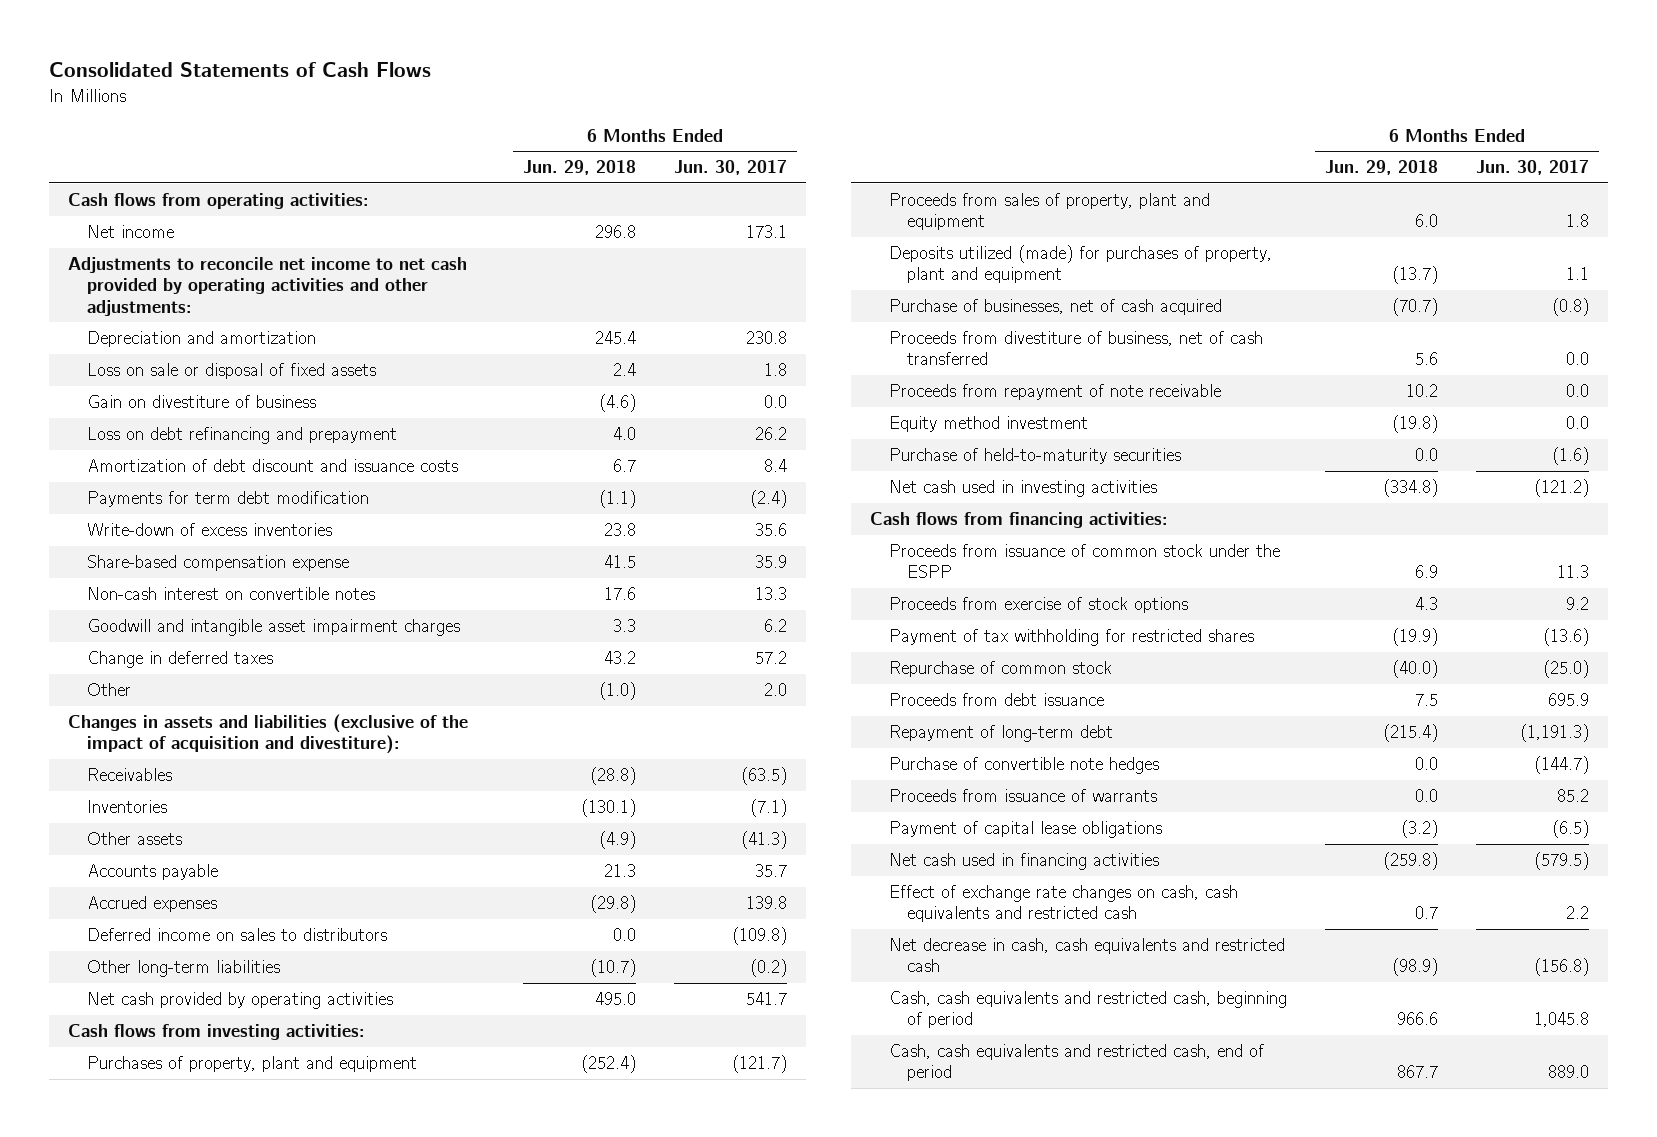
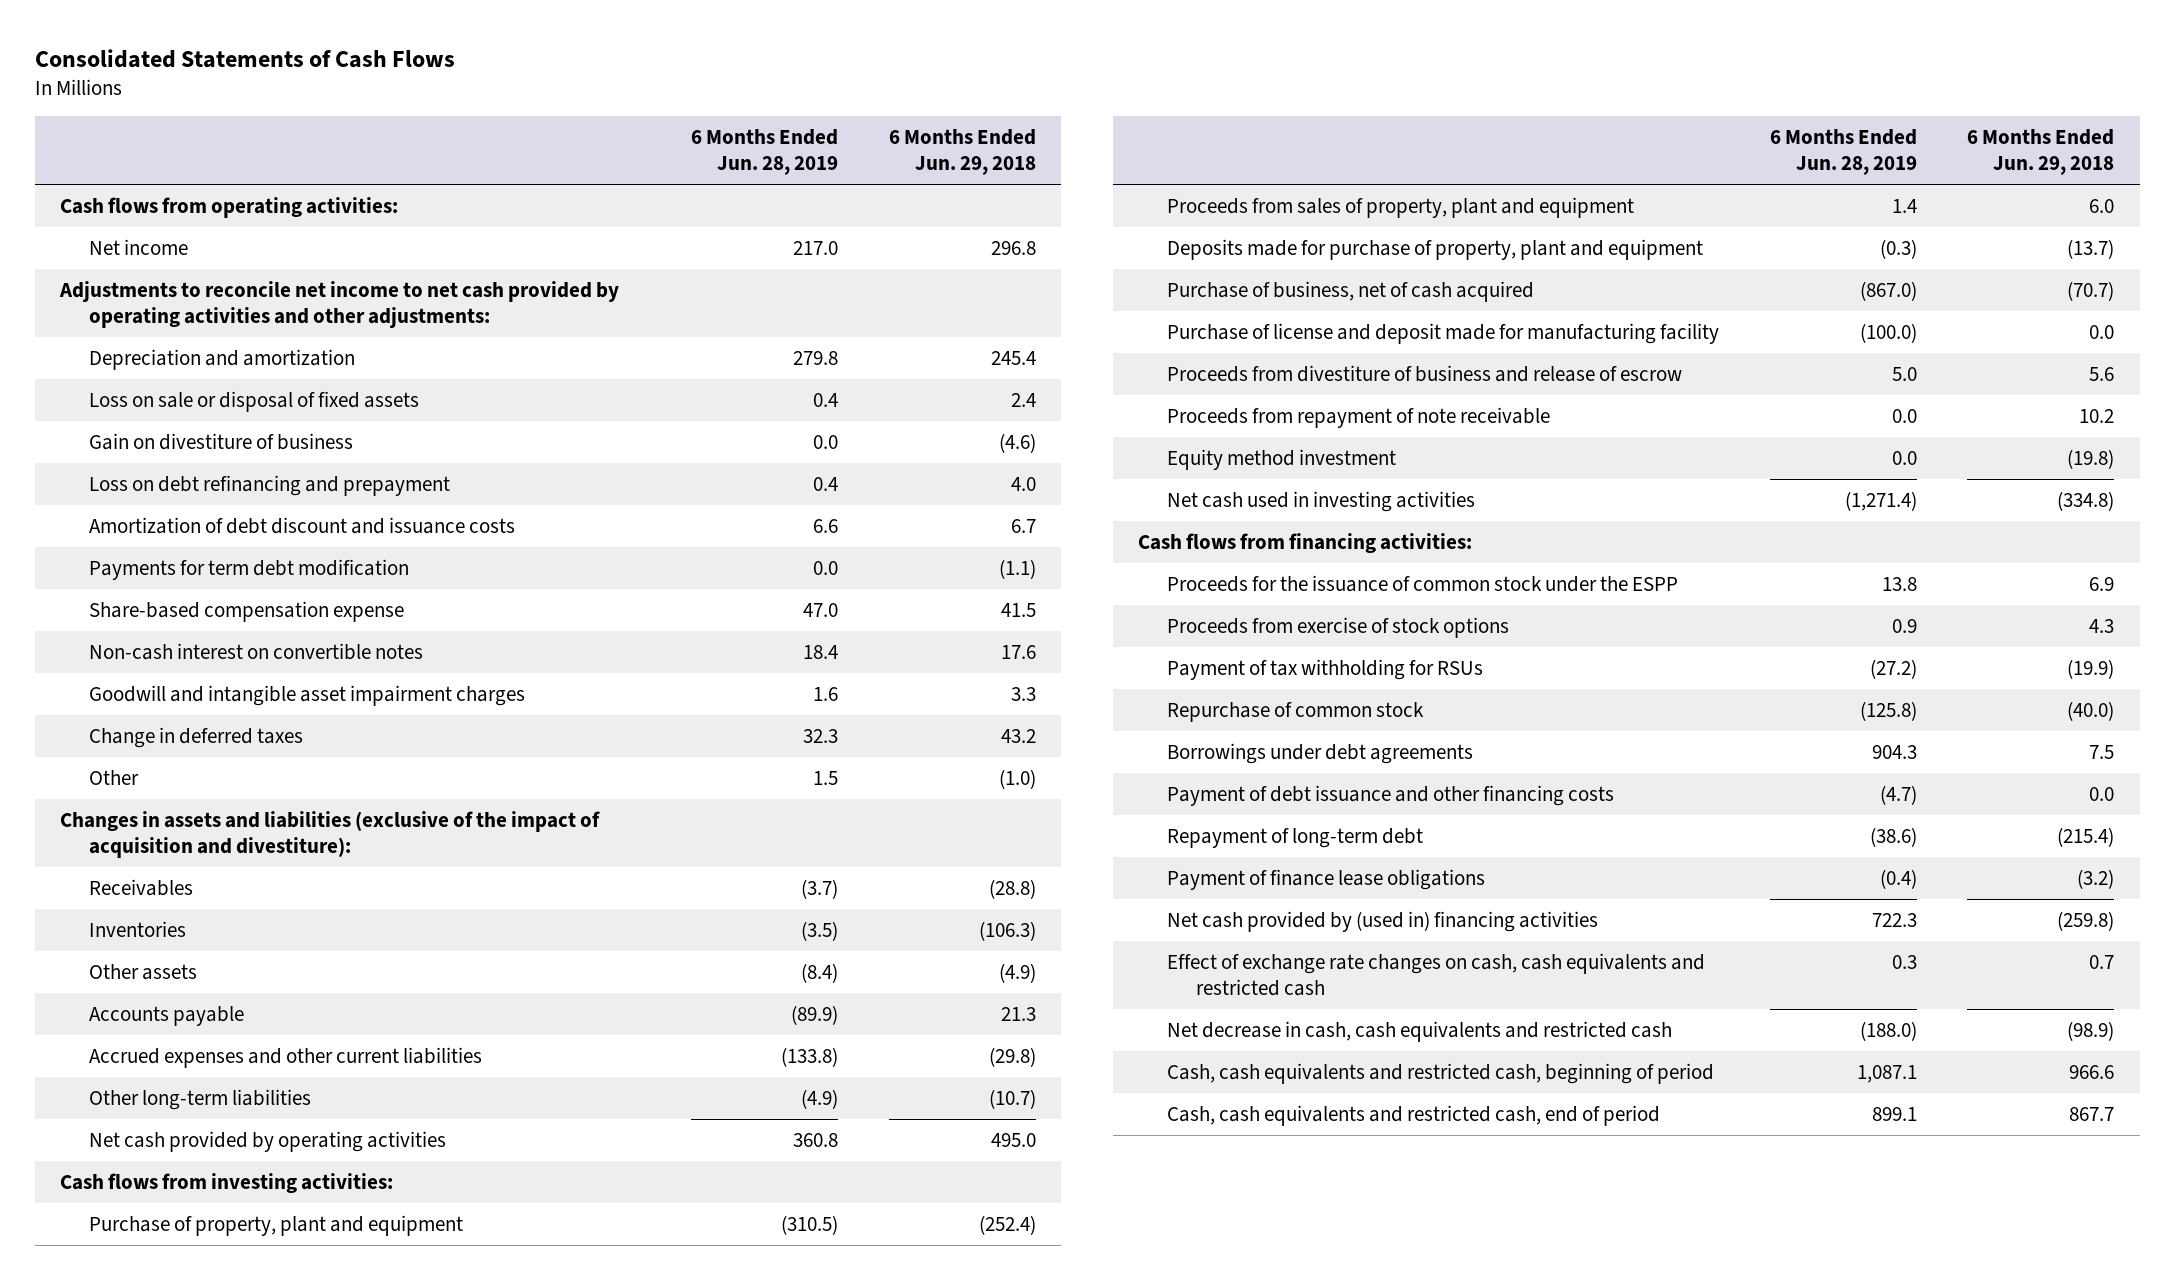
- | 6 Months Ended Jun. 29, 2018 | 6 Months Ended Jun. 30, 2017
+ | 6 Months Ended Jun. 28, 2019 | 6 Months Ended Jun. 29, 2018
- Write-down of excess inventories | 23.8 | 35.6
- Inventories | (130.1) | (7.1)
+ Inventories | (3.5) | (106.3)
- Accrued expenses | (29.8) | 139.8
- Deferred income on sales to distributors | 0.0 | (109.8)
+ Accrued expenses and other current liabilities | (133.8) | (29.8)
- Purchases of property, plant and equipment | (252.4) | (121.7)
+ Purchase of property, plant and equipment | (310.5) | (252.4)
- Deposits utilized (made) for purchases of property, plant and equipment | (13.7) | 1.1
- Purchase of businesses, net of cash acquired | (70.7) | (0.8)
- Proceeds from divestiture of business, net of cash transferred | 5.6 | 0.0
+ Deposits made for purchase of property, plant and equipment | (0.3) | (13.7)
+ Purchase of business, net of cash acquired | (867.0) | (70.7)
+ Purchase of license and deposit made for manufacturing facility | (100.0) | 0.0
+ Proceeds from divestiture of business and release of escrow | 5.0 | 5.6
- Purchase of held-to-maturity securities | 0.0 | (1.6)
- Proceeds from issuance of common stock under the ESPP | 6.9 | 11.3
+ Proceeds for the issuance of common stock under the ESPP | 13.8 | 6.9
- Payment of tax withholding for restricted shares | (19.9) | (13.6)
+ Payment of tax withholding for RSUs | (27.2) | (19.9)
- Proceeds from debt issuance | 7.5 | 695.9
+ Borrowings under debt agreements | 904.3 | 7.5
+ Payment of debt issuance and other financing costs | (4.7) | 0.0
- Purchase of convertible note hedges | 0.0 | (144.7)
- Proceeds from issuance of warrants | 0.0 | 85.2
- Payment of capital lease obligations | (3.2) | (6.5)
- Net cash used in financing activities | (259.8) | (579.5)
+ Payment of finance lease obligations | (0.4) | (3.2)
+ Net cash provided by (used in) financing activities | 722.3 | (259.8)

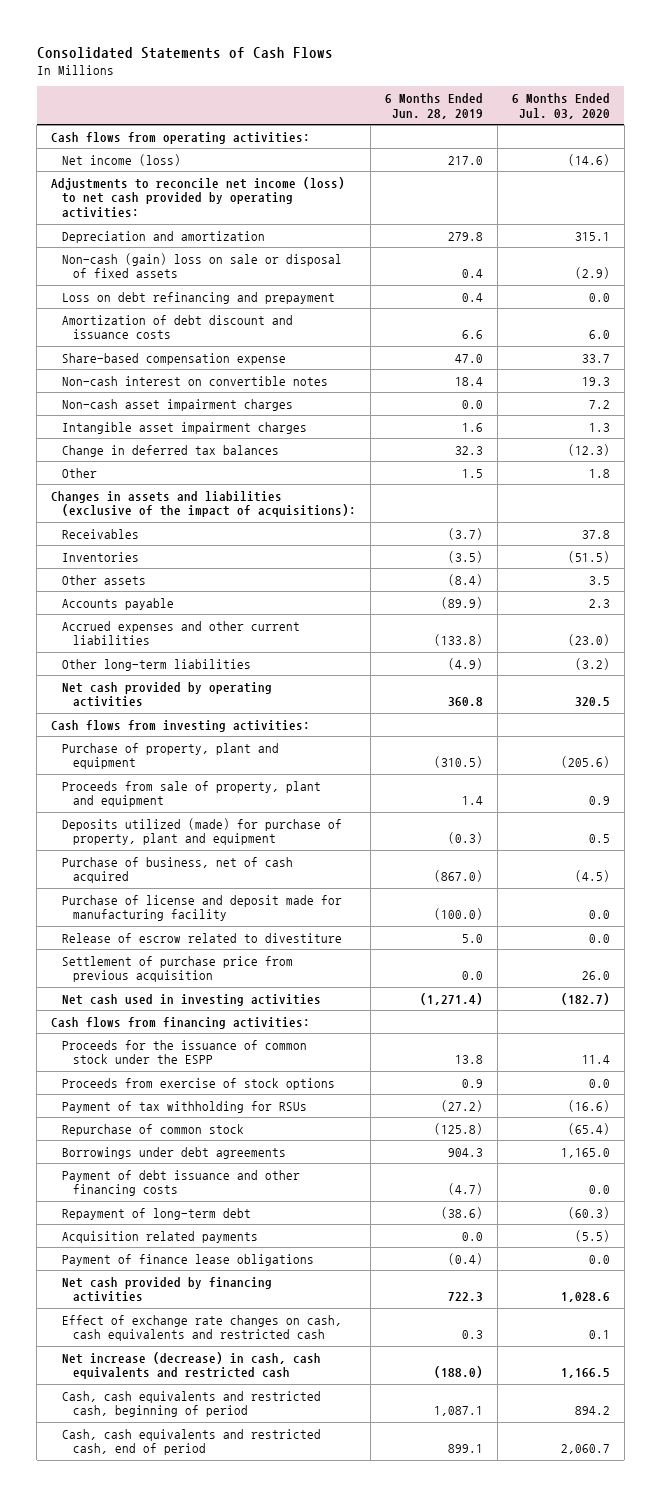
- | 6 Months Ended Jun. 28, 2019 | 6 Months Ended Jun. 29, 2018
+ | 6 Months Ended Jun. 28, 2019 | 6 Months Ended Jul. 03, 2020
- Net income | 217.0 | 296.8
- Adjustments to reconcile net income to net cash provided by operating activities and other adjustments:
+ Net income (loss) | 217.0 | (14.6)
+ Adjustments to reconcile net income (loss) to net cash provided by operating activities:
- Loss on sale or disposal of fixed assets | 0.4 | 2.4
- Gain on divestiture of business | 0.0 | (4.6)
+ Non-cash (gain) loss on sale or disposal of fixed assets | 0.4 | (2.9)
- Payments for term debt modification | 0.0 | (1.1)
- Goodwill and intangible asset impairment charges | 1.6 | 3.3
- Change in deferred taxes | 32.3 | 43.2
+ Non-cash asset impairment charges | 0.0 | 7.2
+ Intangible asset impairment charges | 1.6 | 1.3
+ Change in deferred tax balances | 32.3 | (12.3)
- Changes in assets and liabilities (exclusive of the impact of acquisition and divestiture):
+ Changes in assets and liabilities (exclusive of the impact of acquisitions):
- Proceeds from sales of property, plant and equipment | 1.4 | 6.0
- Deposits made for purchase of property, plant and equipment | (0.3) | (13.7)
+ Proceeds from sale of property, plant and equipment | 1.4 | 0.9
+ Deposits utilized (made) for purchase of property, plant and equipment | (0.3) | 0.5
- Proceeds from divestiture of business and release of escrow | 5.0 | 5.6
- Proceeds from repayment of note receivable | 0.0 | 10.2
- Equity method investment | 0.0 | (19.8)
+ Release of escrow related to divestiture | 5.0 | 0.0
+ Settlement of purchase price from previous acquisition | 0.0 | 26.0
+ Acquisition related payments | 0.0 | (5.5)
- Net cash provided by (used in) financing activities | 722.3 | (259.8)
+ Net cash provided by financing activities | 722.3 | 1,028.6
- Net decrease in cash, cash equivalents and restricted cash | (188.0) | (98.9)
+ Net increase (decrease) in cash, cash equivalents and restricted cash | (188.0) | 1,166.5

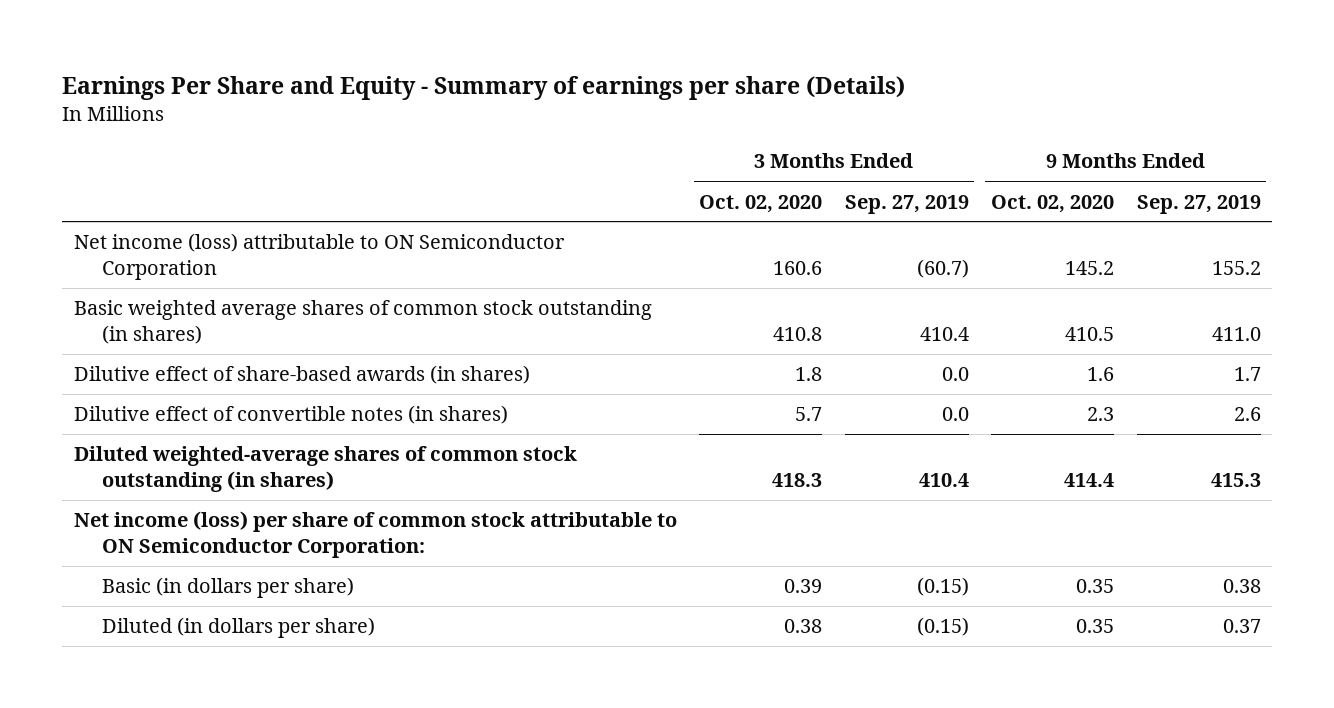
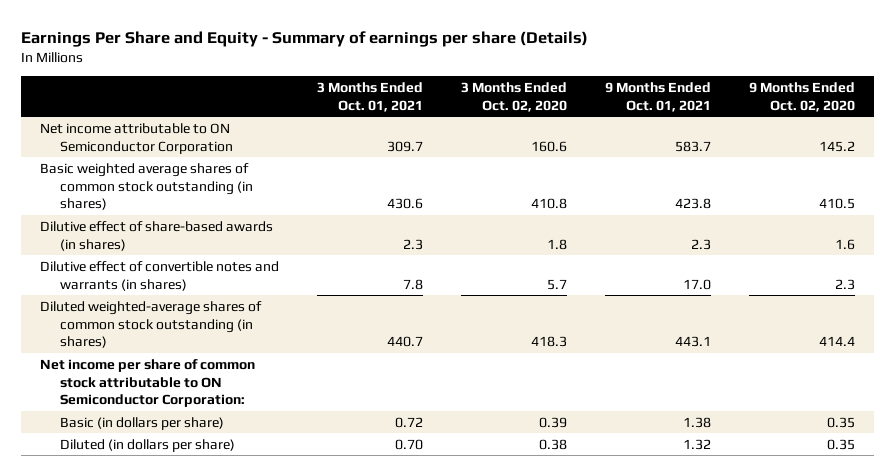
- | 3 Months Ended Oct. 02, 2020 | 3 Months Ended Sep. 27, 2019 | 9 Months Ended Oct. 02, 2020 | 9 Months Ended Sep. 27, 2019
+ | 3 Months Ended Oct. 01, 2021 | 3 Months Ended Oct. 02, 2020 | 9 Months Ended Oct. 01, 2021 | 9 Months Ended Oct. 02, 2020
- Net income (loss) attributable to ON Semiconductor Corporation | 160.6 | (60.7) | 145.2 | 155.2
+ Net income attributable to ON Semiconductor Corporation | 309.7 | 160.6 | 583.7 | 145.2
- Dilutive effect of convertible notes (in shares) | 5.7 | 0.0 | 2.3 | 2.6
+ Dilutive effect of convertible notes and warrants (in shares) | 7.8 | 5.7 | 17.0 | 2.3
- Net income (loss) per share of common stock attributable to ON Semiconductor Corporation:
+ Net income per share of common stock attributable to ON Semiconductor Corporation:

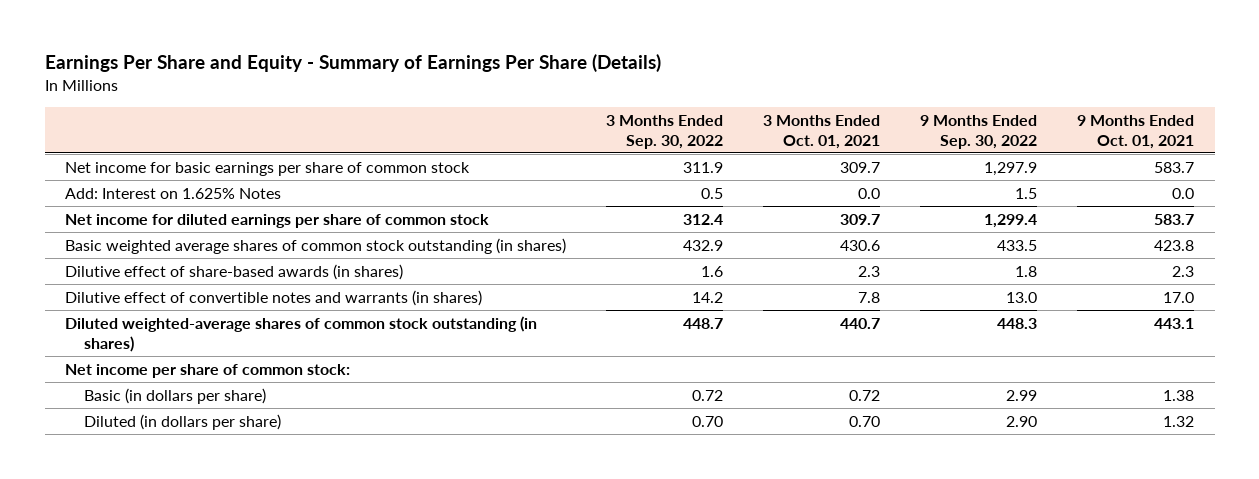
- Earnings Per Share and Equity - Summary of earnings per share (Details)
+ Earnings Per Share and Equity - Summary of Earnings Per Share (Details)
- | 3 Months Ended Oct. 01, 2021 | 3 Months Ended Oct. 02, 2020 | 9 Months Ended Oct. 01, 2021 | 9 Months Ended Oct. 02, 2020
+ | 3 Months Ended Sep. 30, 2022 | 3 Months Ended Oct. 01, 2021 | 9 Months Ended Sep. 30, 2022 | 9 Months Ended Oct. 01, 2021
- Net income attributable to ON Semiconductor Corporation | 309.7 | 160.6 | 583.7 | 145.2
+ Net income for basic earnings per share of common stock | 311.9 | 309.7 | 1,297.9 | 583.7
+ Add: Interest on 1.625% Notes | 0.5 | 0.0 | 1.5 | 0.0
+ Net income for diluted earnings per share of common stock | 312.4 | 309.7 | 1,299.4 | 583.7
- Net income per share of common stock attributable to ON Semiconductor Corporation:
+ Net income per share of common stock:

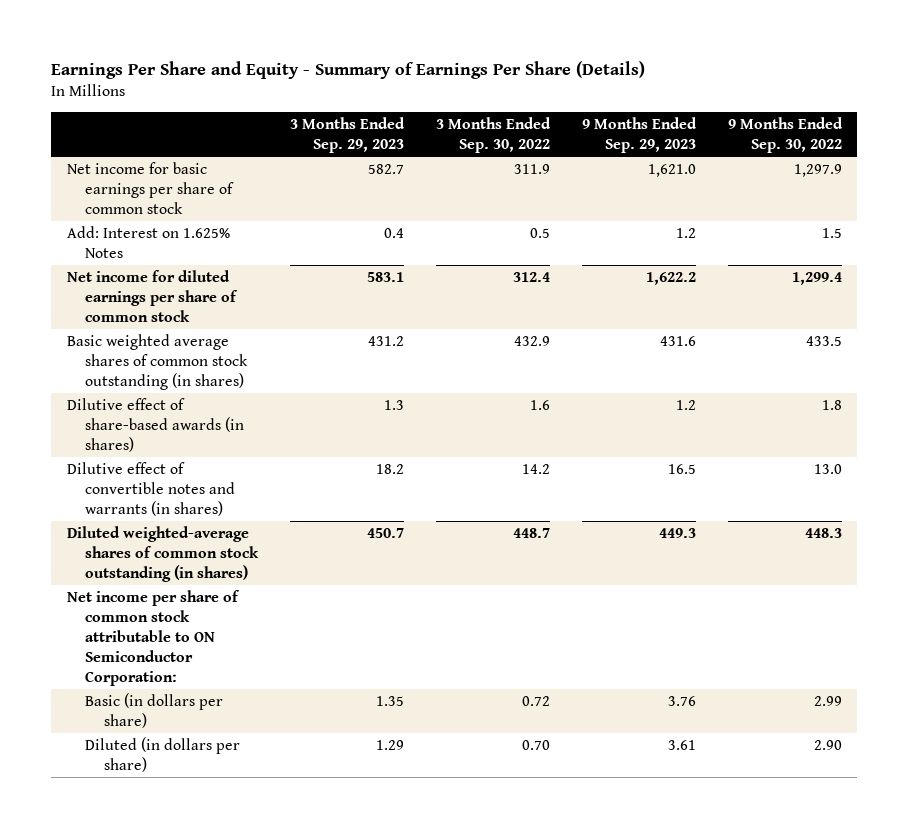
- | 3 Months Ended Sep. 30, 2022 | 3 Months Ended Oct. 01, 2021 | 9 Months Ended Sep. 30, 2022 | 9 Months Ended Oct. 01, 2021
+ | 3 Months Ended Sep. 29, 2023 | 3 Months Ended Sep. 30, 2022 | 9 Months Ended Sep. 29, 2023 | 9 Months Ended Sep. 30, 2022
- Net income per share of common stock:
+ Net income per share of common stock attributable to ON Semiconductor Corporation:

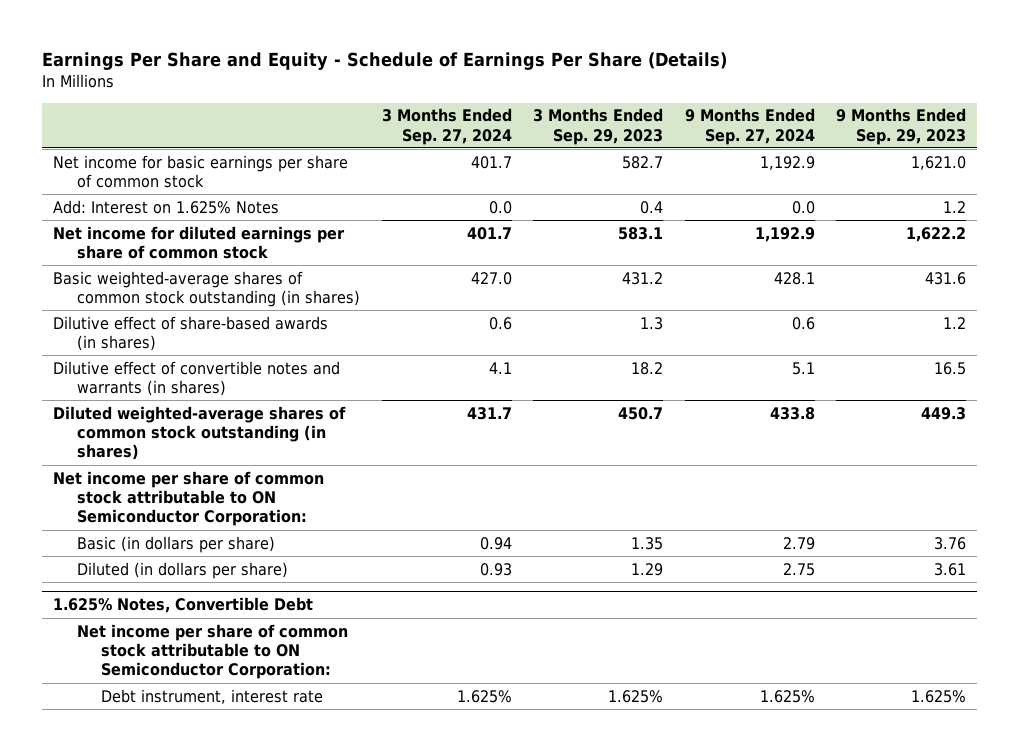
- Earnings Per Share and Equity - Summary of Earnings Per Share (Details)
+ Earnings Per Share and Equity - Schedule of Earnings Per Share (Details)
- | 3 Months Ended Sep. 29, 2023 | 3 Months Ended Sep. 30, 2022 | 9 Months Ended Sep. 29, 2023 | 9 Months Ended Sep. 30, 2022
+ | 3 Months Ended Sep. 27, 2024 | 3 Months Ended Sep. 29, 2023 | 9 Months Ended Sep. 27, 2024 | 9 Months Ended Sep. 29, 2023
- Basic weighted average shares of common stock outstanding (in shares) | 431.2 | 432.9 | 431.6 | 433.5
+ Basic weighted-average shares of common stock outstanding (in shares) | 427.0 | 431.2 | 428.1 | 431.6
+ 1.625% Notes, Convertible Debt
+ Net income per share of common stock attributable to ON Semiconductor Corporation:
+ Debt instrument, interest rate | 1.625% | 1.625% | 1.625% | 1.625%

